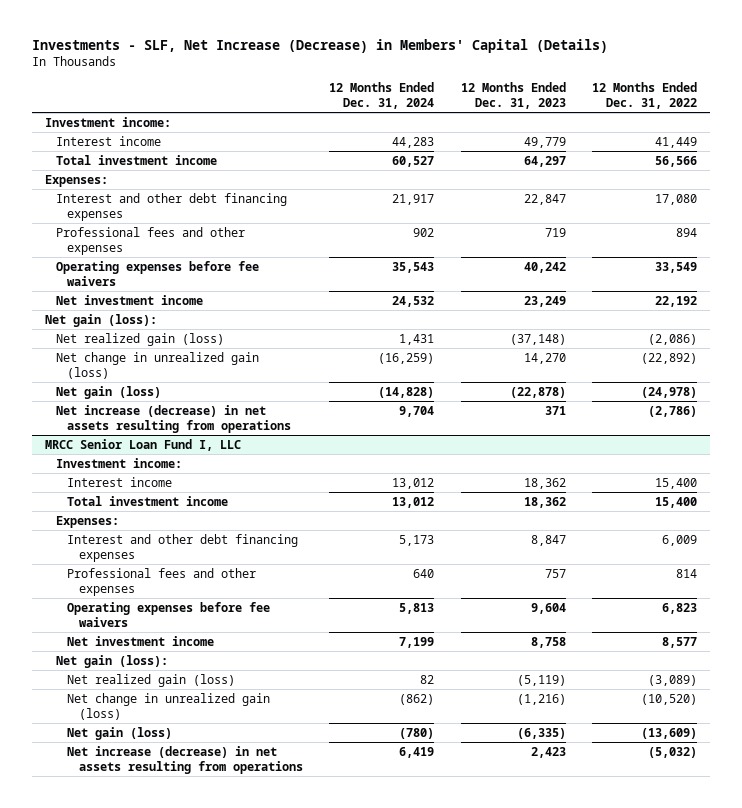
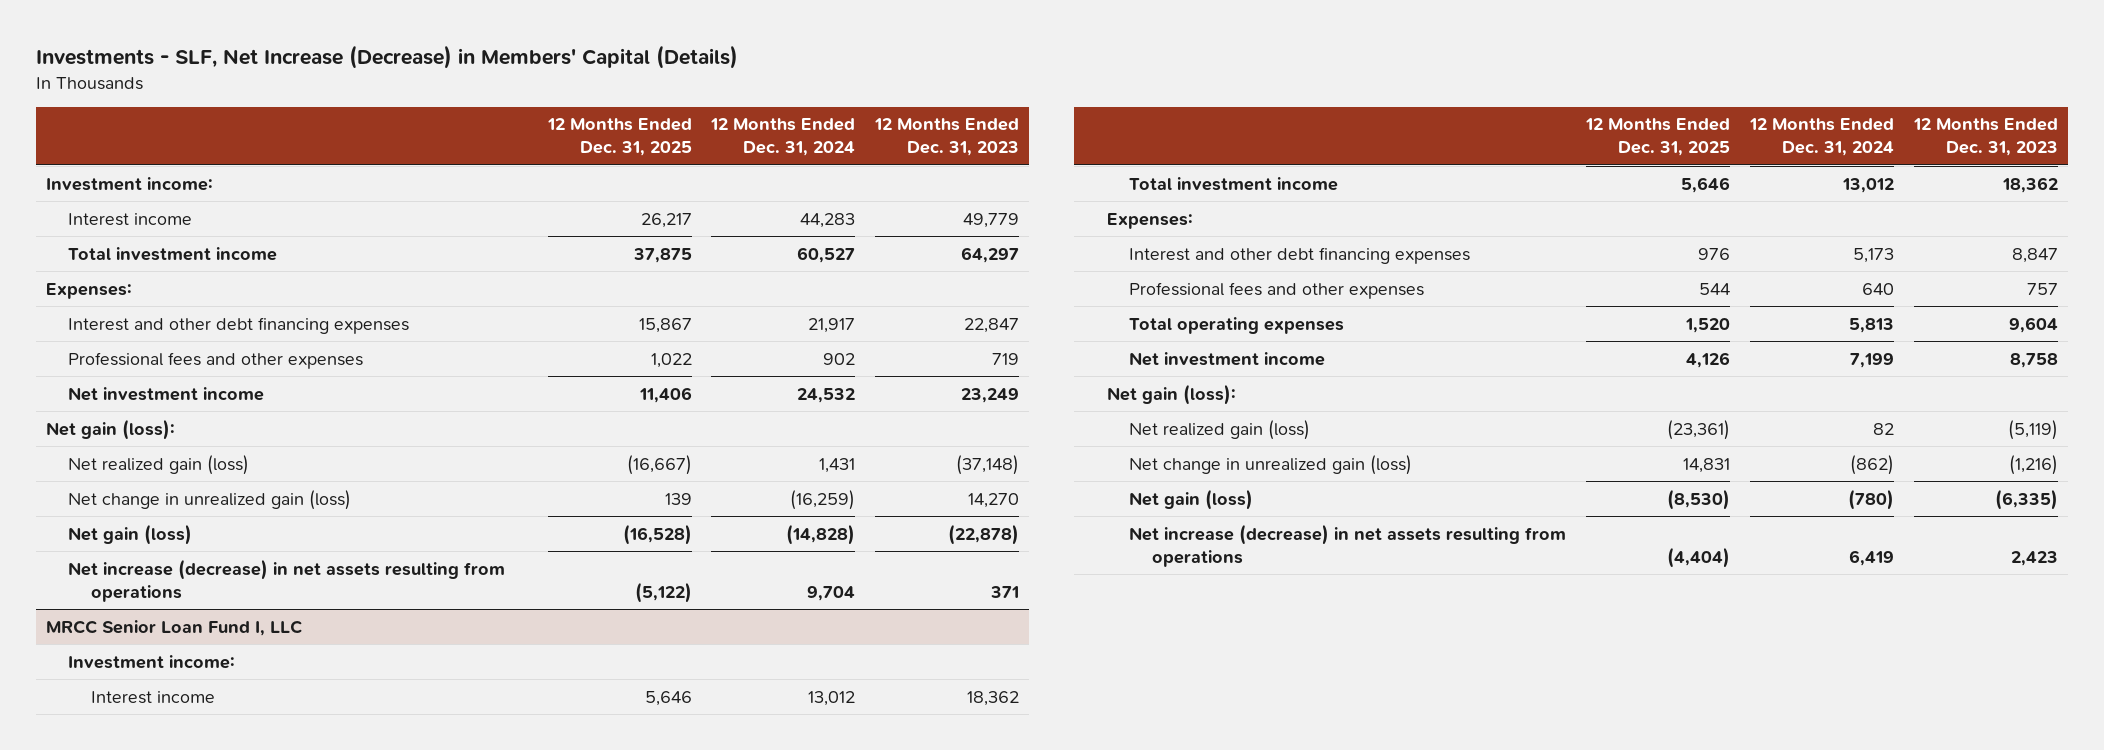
- | 12 Months Ended Dec. 31, 2024 | 12 Months Ended Dec. 31, 2023 | 12 Months Ended Dec. 31, 2022
+ | 12 Months Ended Dec. 31, 2025 | 12 Months Ended Dec. 31, 2024 | 12 Months Ended Dec. 31, 2023
- Operating expenses before fee waivers | 35,543 | 40,242 | 33,549
@ MRCC Senior Loan Fund I, LLC
- Operating expenses before fee waivers | 5,813 | 9,604 | 6,823
+ Total operating expenses | 1,520 | 5,813 | 9,604

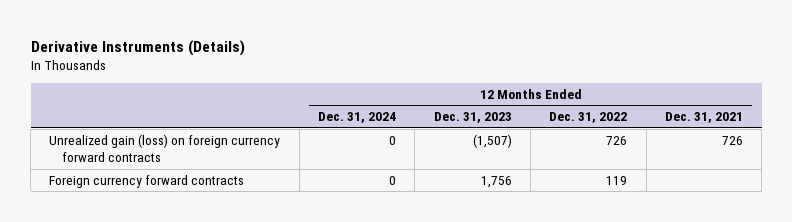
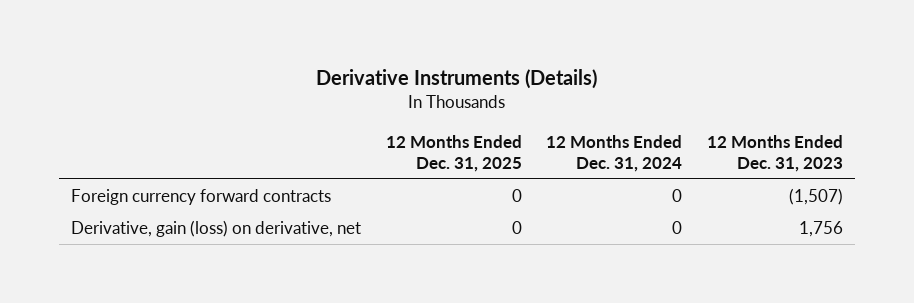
- | 12 Months Ended Dec. 31, 2024 | 12 Months Ended Dec. 31, 2023 | 12 Months Ended Dec. 31, 2022 | 12 Months Ended Dec. 31, 2021
+ | 12 Months Ended Dec. 31, 2025 | 12 Months Ended Dec. 31, 2024 | 12 Months Ended Dec. 31, 2023
- Unrealized gain (loss) on foreign currency forward contracts | 0 | (1,507) | 726 | 726
- Foreign currency forward contracts | 0 | 1,756 | 119 |
+ Foreign currency forward contracts | 0 | 0 | (1,507)
+ Derivative, gain (loss) on derivative, net | 0 | 0 | 1,756

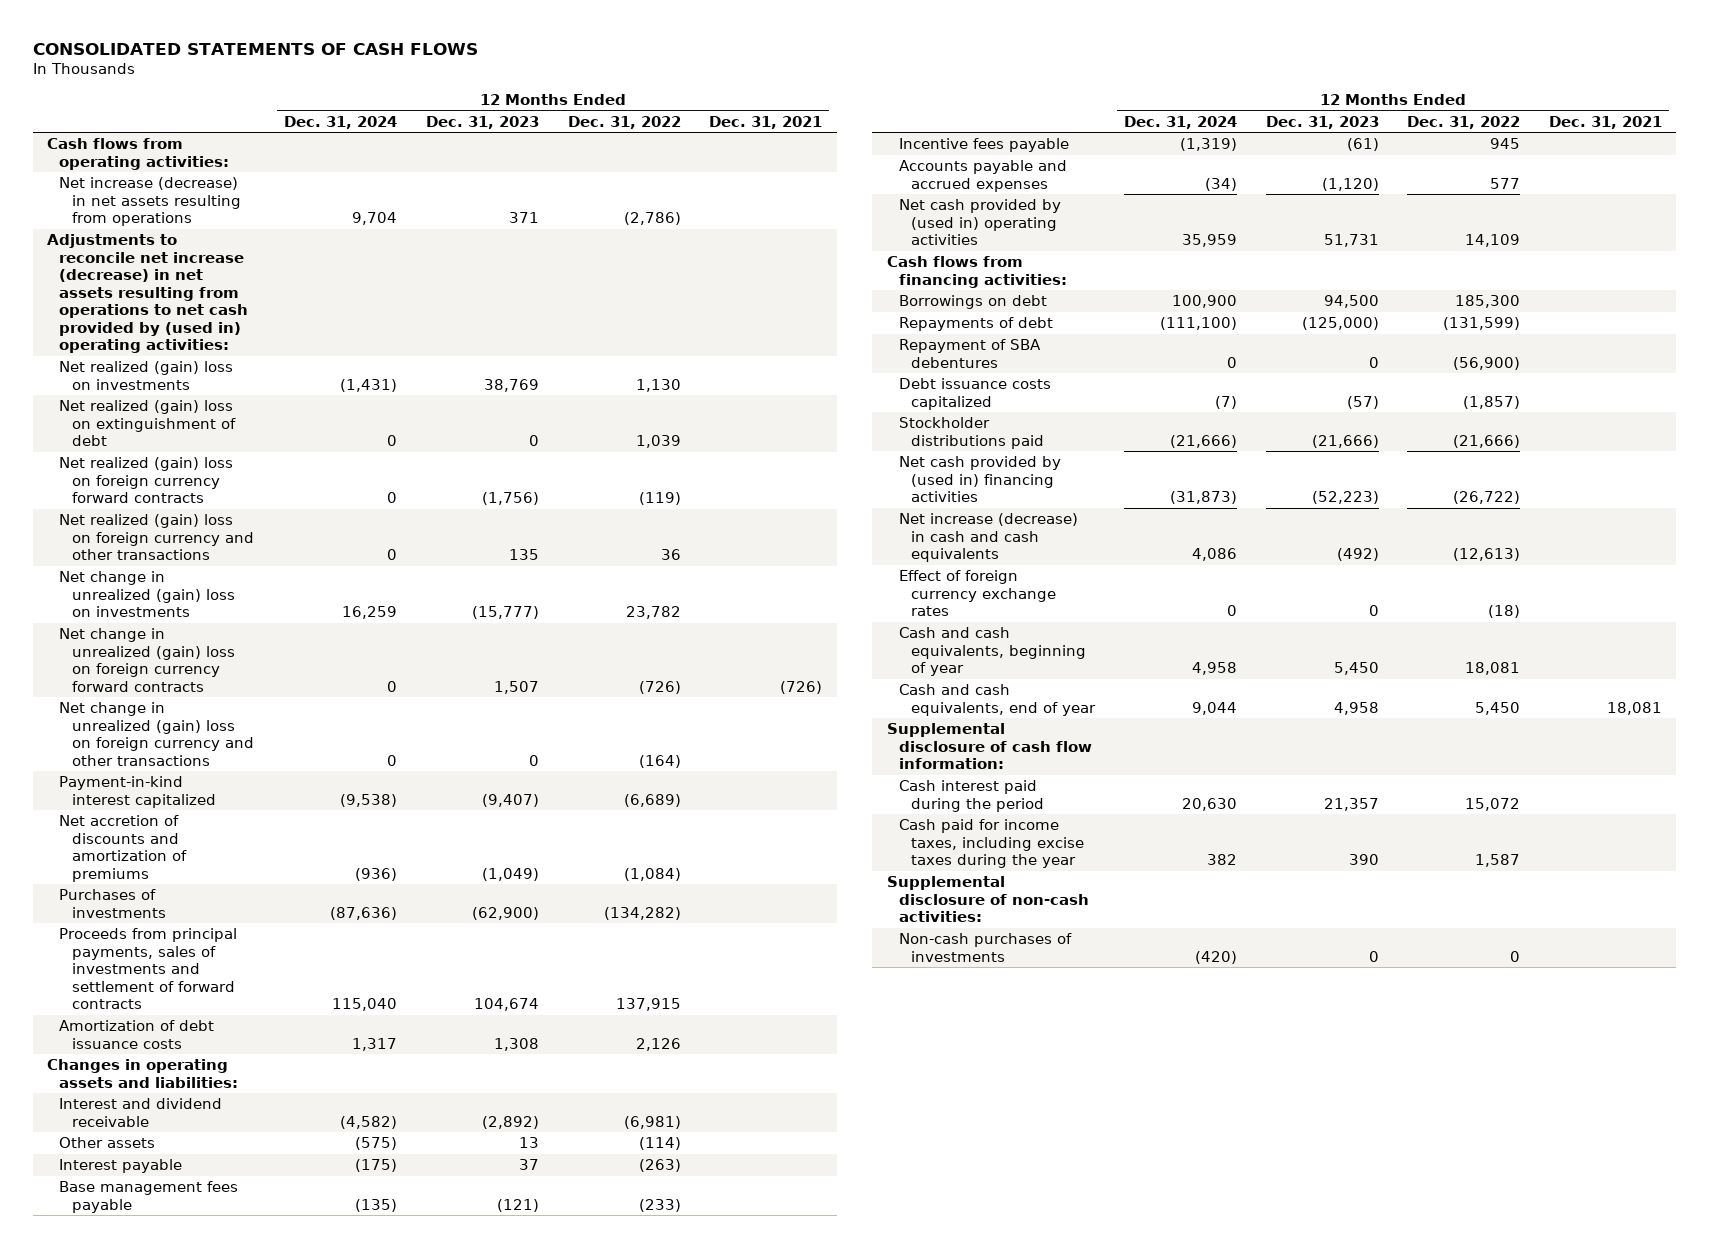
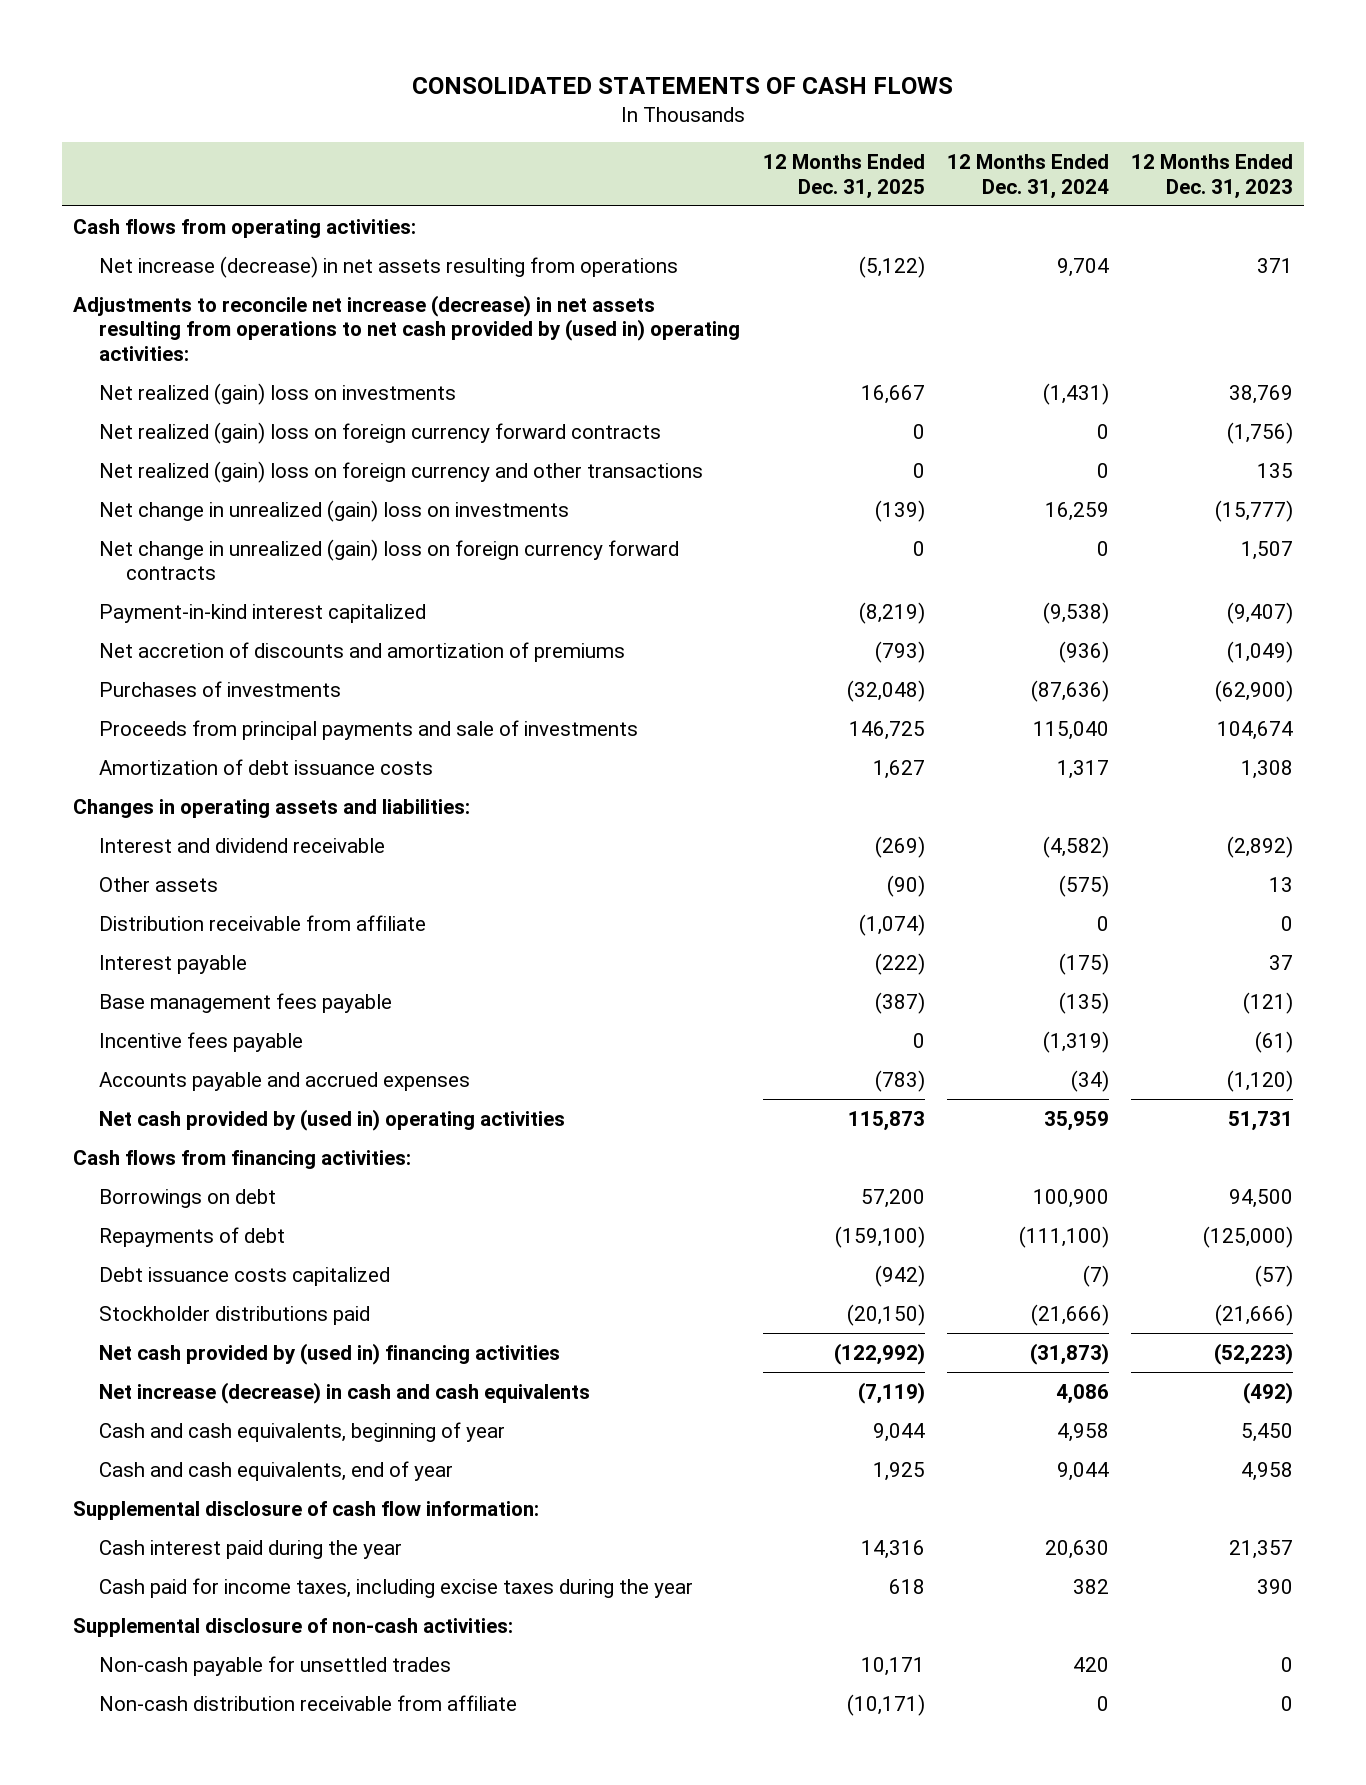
- | 12 Months Ended Dec. 31, 2024 | 12 Months Ended Dec. 31, 2023 | 12 Months Ended Dec. 31, 2022 | 12 Months Ended Dec. 31, 2021
+ | 12 Months Ended Dec. 31, 2025 | 12 Months Ended Dec. 31, 2024 | 12 Months Ended Dec. 31, 2023
- Net realized (gain) loss on extinguishment of debt | 0 | 0 | 1,039 |
- Net change in unrealized (gain) loss on foreign currency and other transactions | 0 | 0 | (164) |
- Proceeds from principal payments, sales of investments and settlement of forward contracts | 115,040 | 104,674 | 137,915 |
+ Proceeds from principal payments and sale of investments | 146,725 | 115,040 | 104,674
+ Distribution receivable from affiliate | (1,074) | 0 | 0
- Repayment of SBA debentures | 0 | 0 | (56,900) |
- Effect of foreign currency exchange rates | 0 | 0 | (18) |
- Cash interest paid during the period | 20,630 | 21,357 | 15,072 |
+ Cash interest paid during the year | 14,316 | 20,630 | 21,357
- Non-cash purchases of investments | (420) | 0 | 0 |
+ Non-cash payable for unsettled trades | 10,171 | 420 | 0
+ Non-cash distribution receivable from affiliate | (10,171) | 0 | 0

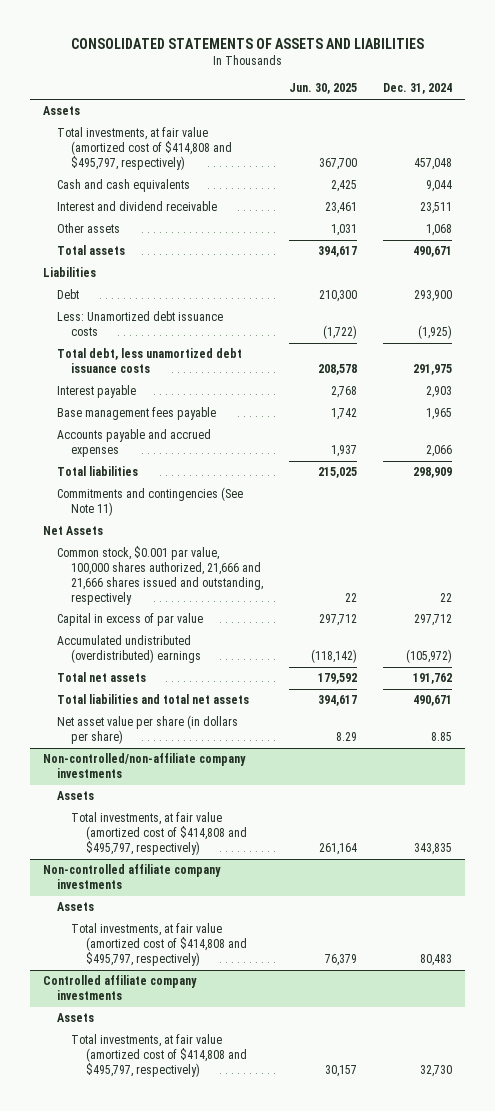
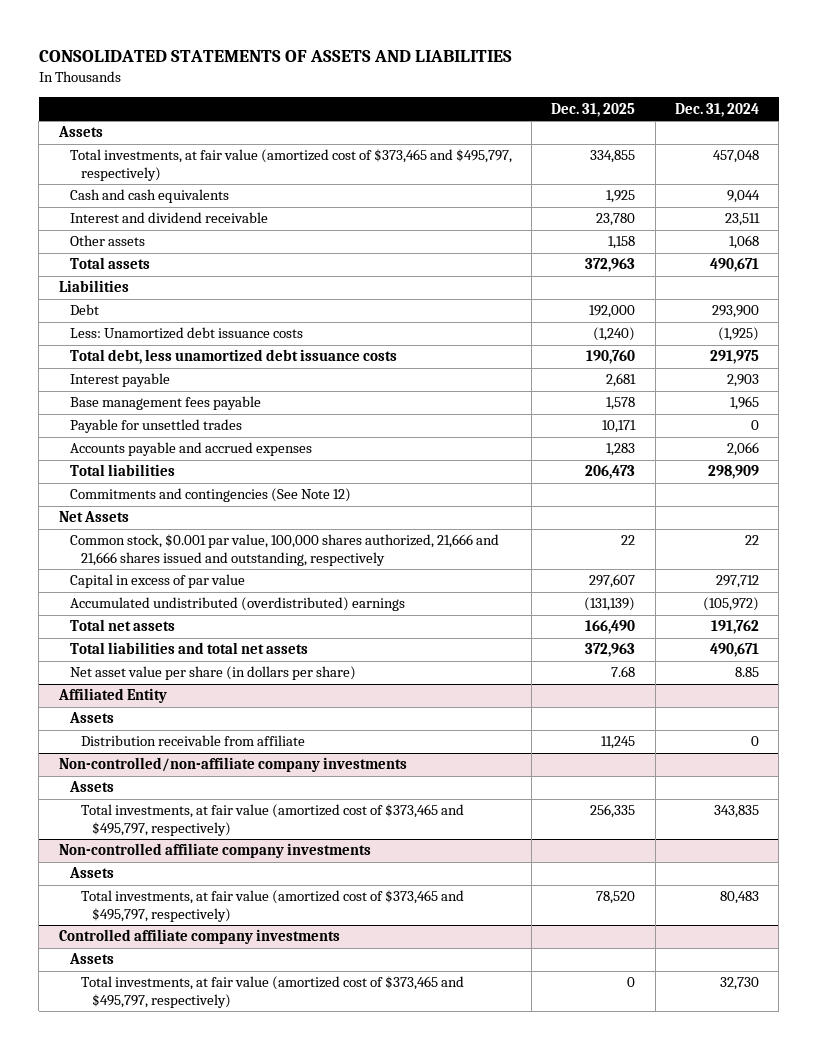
- | Jun. 30, 2025 | Dec. 31, 2024
+ | Dec. 31, 2025 | Dec. 31, 2024
- Total investments, at fair value (amortized cost of $414,808 and $495,797, respectively) | 367,700 | 457,048
+ Total investments, at fair value (amortized cost of $373,465 and $495,797, respectively) | 334,855 | 457,048
+ Payable for unsettled trades | 10,171 | 0
- Commitments and contingencies (See Note 11)
+ Commitments and contingencies (See Note 12)
+ Affiliated Entity
+ Assets
+ Distribution receivable from affiliate | 11,245 | 0
@ Non-controlled/non-affiliate company investments
- Total investments, at fair value (amortized cost of $414,808 and $495,797, respectively) | 261,164 | 343,835
+ Total investments, at fair value (amortized cost of $373,465 and $495,797, respectively) | 256,335 | 343,835
@ Non-controlled affiliate company investments
- Total investments, at fair value (amortized cost of $414,808 and $495,797, respectively) | 76,379 | 80,483
+ Total investments, at fair value (amortized cost of $373,465 and $495,797, respectively) | 78,520 | 80,483
@ Controlled affiliate company investments
- Total investments, at fair value (amortized cost of $414,808 and $495,797, respectively) | 30,157 | 32,730
+ Total investments, at fair value (amortized cost of $373,465 and $495,797, respectively) | 0 | 32,730

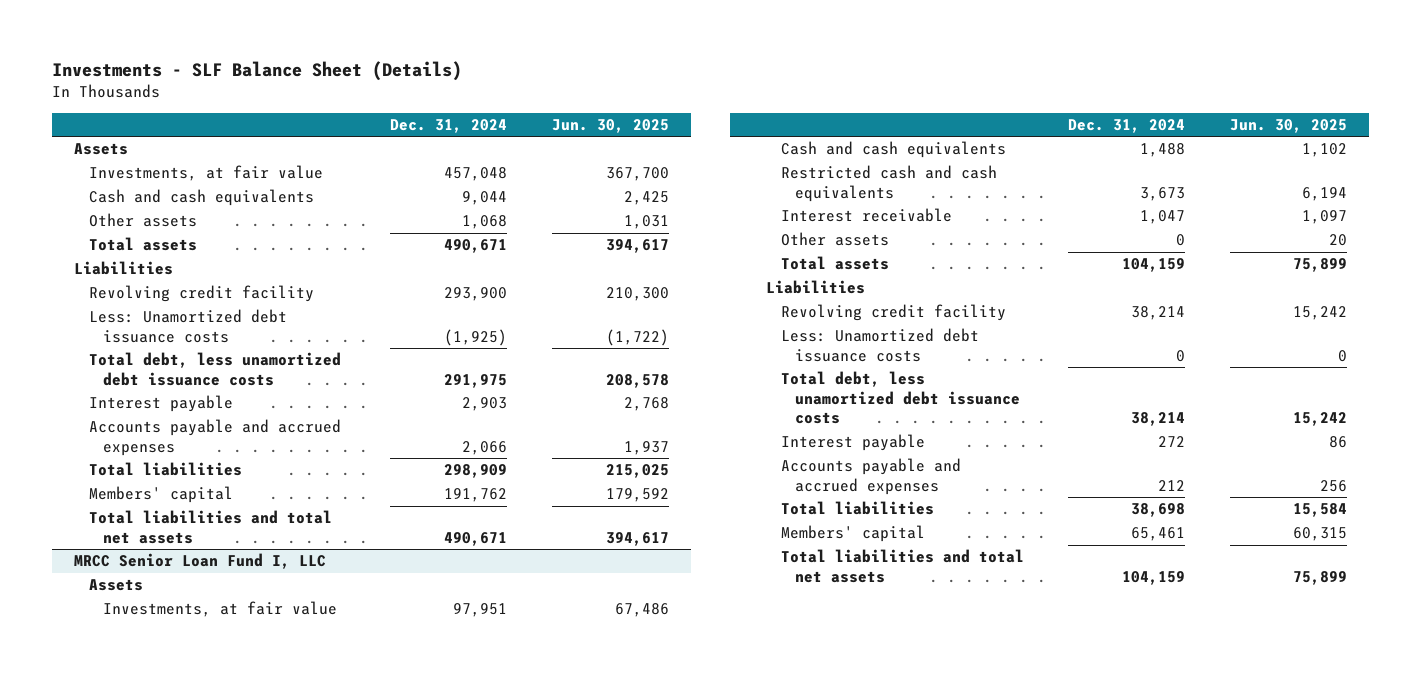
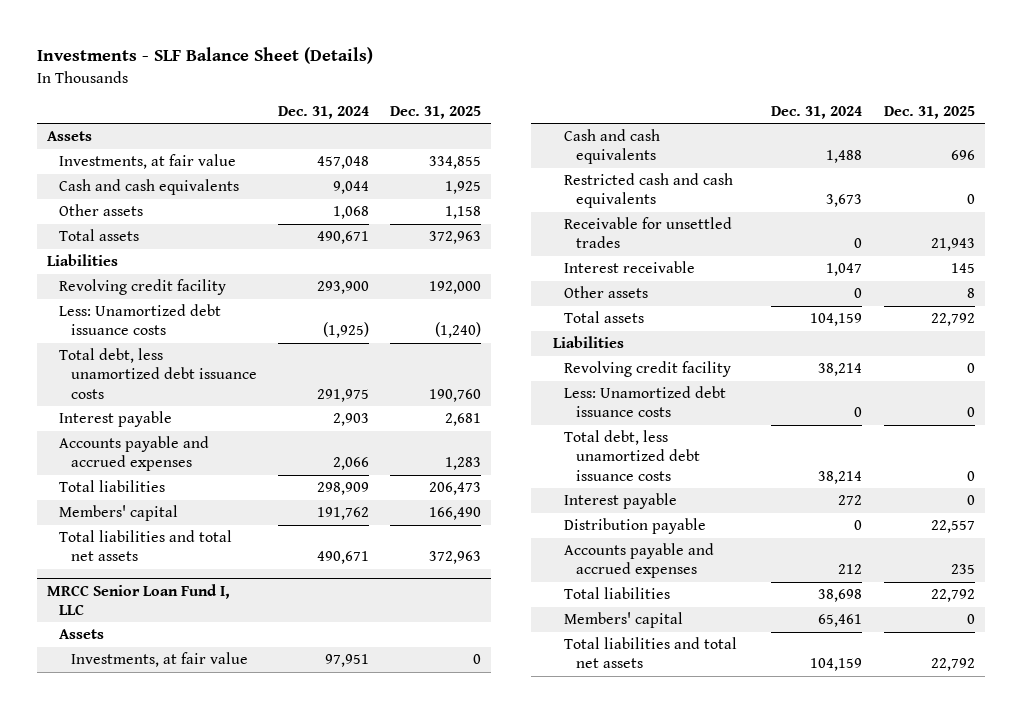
- | Dec. 31, 2024 | Jun. 30, 2025
+ | Dec. 31, 2024 | Dec. 31, 2025
@ MRCC Senior Loan Fund I, LLC
+ Receivable for unsettled trades | 0 | 21,943
+ Distribution payable | 0 | 22,557

